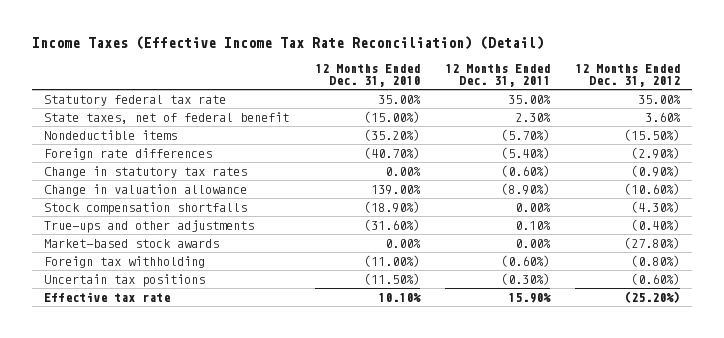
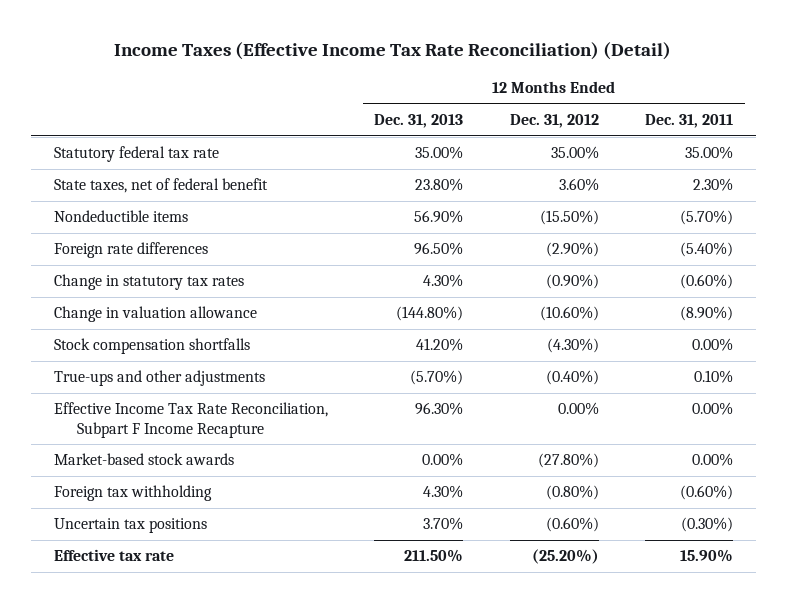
- | 12 Months Ended Dec. 31, 2010 | 12 Months Ended Dec. 31, 2011 | 12 Months Ended Dec. 31, 2012
+ | 12 Months Ended Dec. 31, 2013 | 12 Months Ended Dec. 31, 2012 | 12 Months Ended Dec. 31, 2011
+ Effective Income Tax Rate Reconciliation, Subpart F Income Recapture | 96.30% | 0.00% | 0.00%

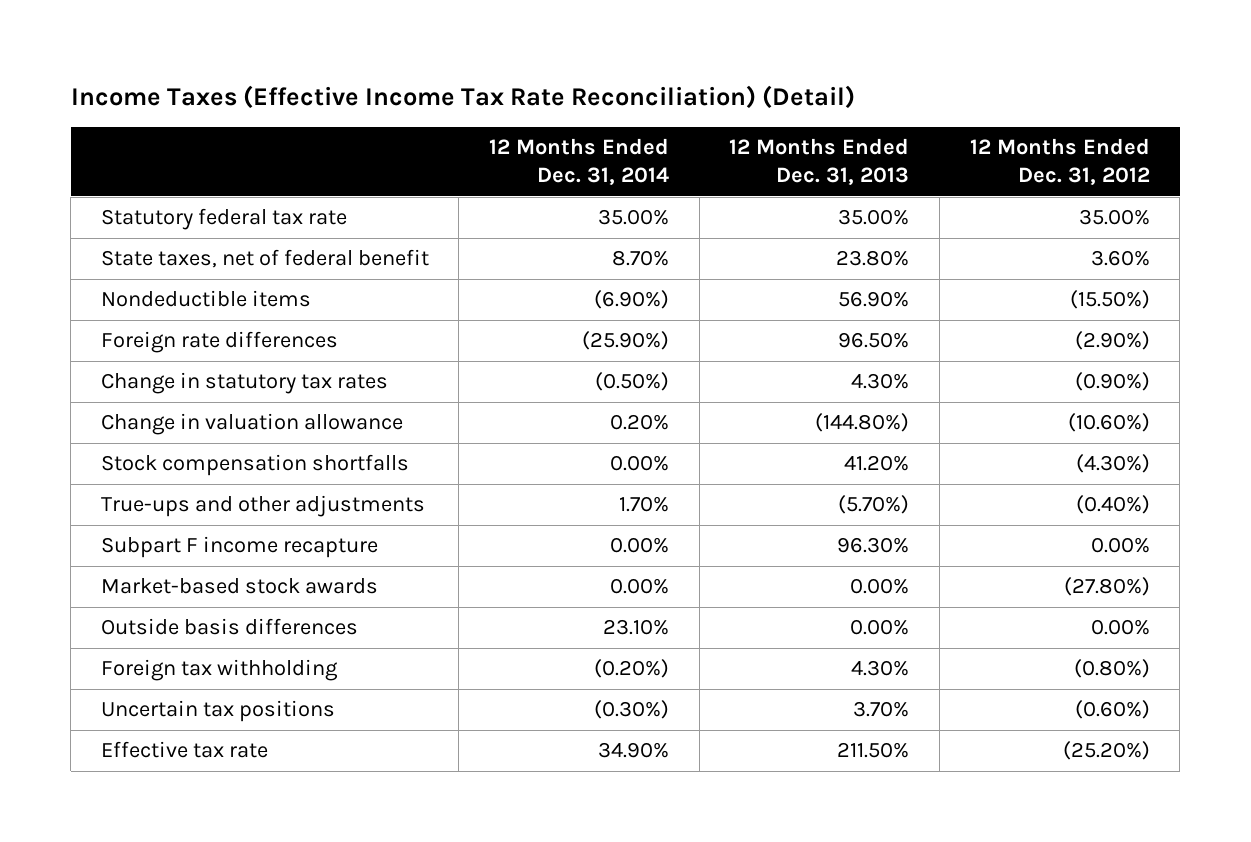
- | 12 Months Ended Dec. 31, 2013 | 12 Months Ended Dec. 31, 2012 | 12 Months Ended Dec. 31, 2011
+ | 12 Months Ended Dec. 31, 2014 | 12 Months Ended Dec. 31, 2013 | 12 Months Ended Dec. 31, 2012
- Effective Income Tax Rate Reconciliation, Subpart F Income Recapture | 96.30% | 0.00% | 0.00%
+ Subpart F income recapture | 0.00% | 96.30% | 0.00%
+ Outside basis differences | 23.10% | 0.00% | 0.00%

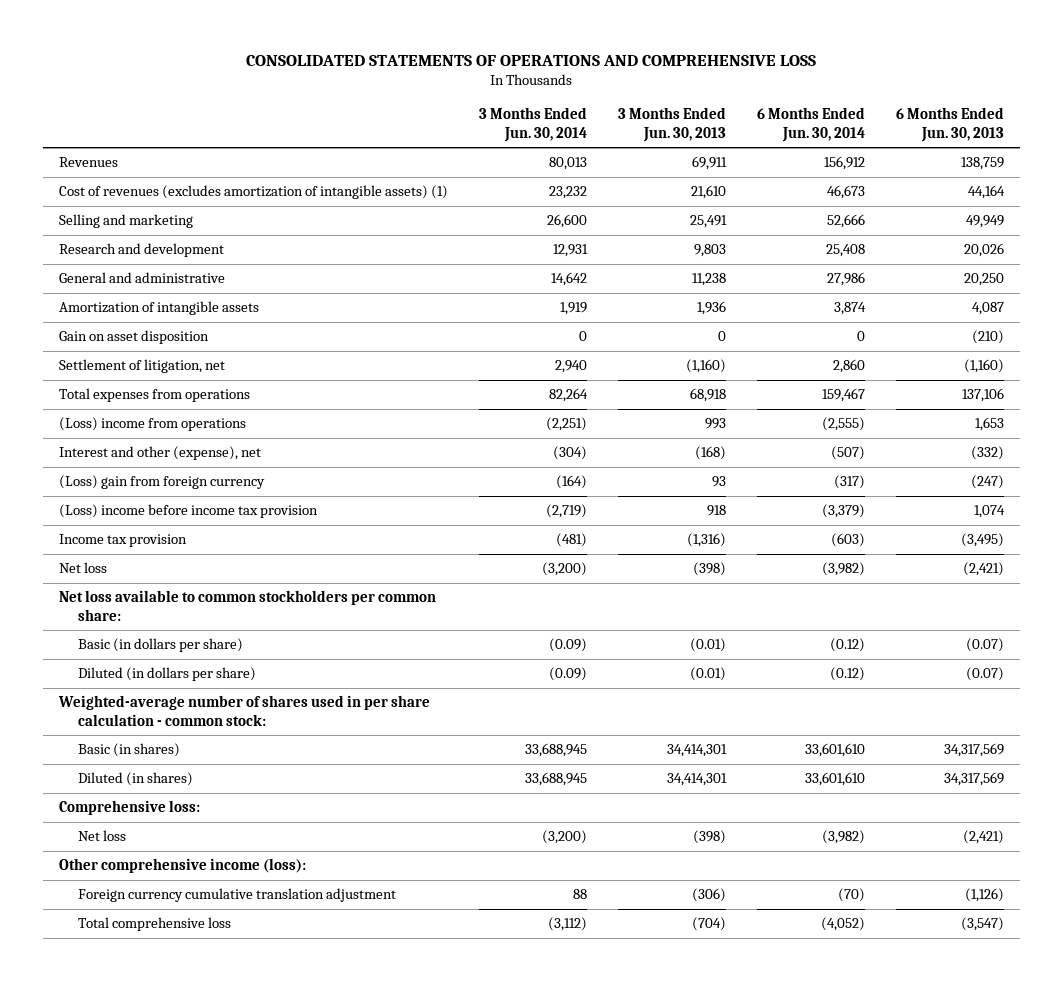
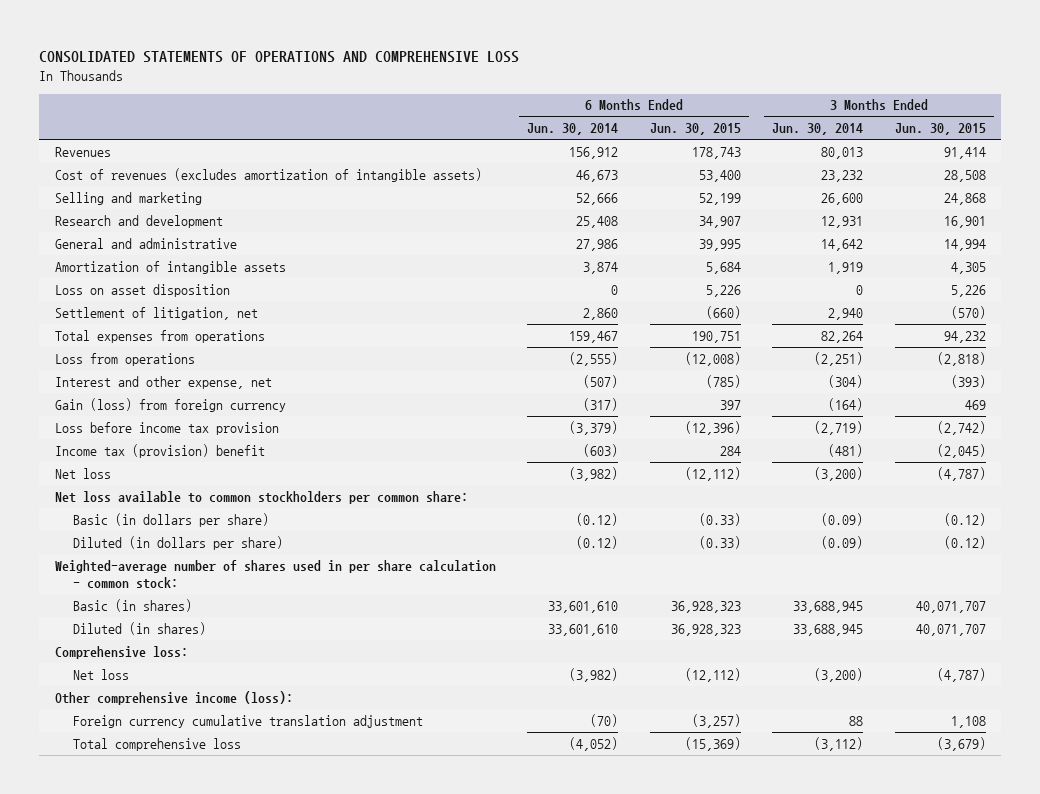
- | 3 Months Ended Jun. 30, 2014 | 3 Months Ended Jun. 30, 2013 | 6 Months Ended Jun. 30, 2014 | 6 Months Ended Jun. 30, 2013
+ | 6 Months Ended Jun. 30, 2014 | 6 Months Ended Jun. 30, 2015 | 3 Months Ended Jun. 30, 2014 | 3 Months Ended Jun. 30, 2015
- Cost of revenues (excludes amortization of intangible assets) (1) | 23,232 | 21,610 | 46,673 | 44,164
+ Cost of revenues (excludes amortization of intangible assets) | 46,673 | 53,400 | 23,232 | 28,508
- Gain on asset disposition | 0 | 0 | 0 | (210)
+ Loss on asset disposition | 0 | 5,226 | 0 | 5,226
- (Loss) income from operations | (2,251) | 993 | (2,555) | 1,653
- Interest and other (expense), net | (304) | (168) | (507) | (332)
- (Loss) gain from foreign currency | (164) | 93 | (317) | (247)
- (Loss) income before income tax provision | (2,719) | 918 | (3,379) | 1,074
- Income tax provision | (481) | (1,316) | (603) | (3,495)
+ Loss from operations | (2,555) | (12,008) | (2,251) | (2,818)
+ Interest and other expense, net | (507) | (785) | (304) | (393)
+ Gain (loss) from foreign currency | (317) | 397 | (164) | 469
+ Loss before income tax provision | (3,379) | (12,396) | (2,719) | (2,742)
+ Income tax (provision) benefit | (603) | 284 | (481) | (2,045)

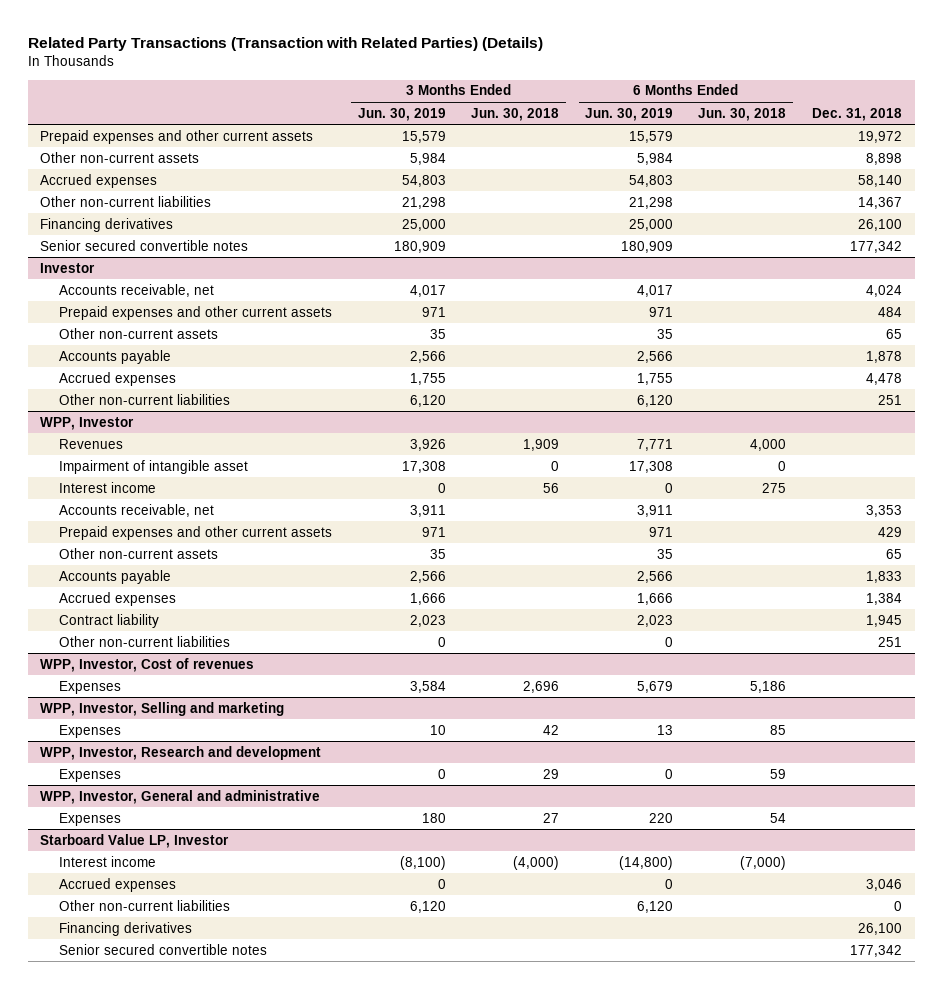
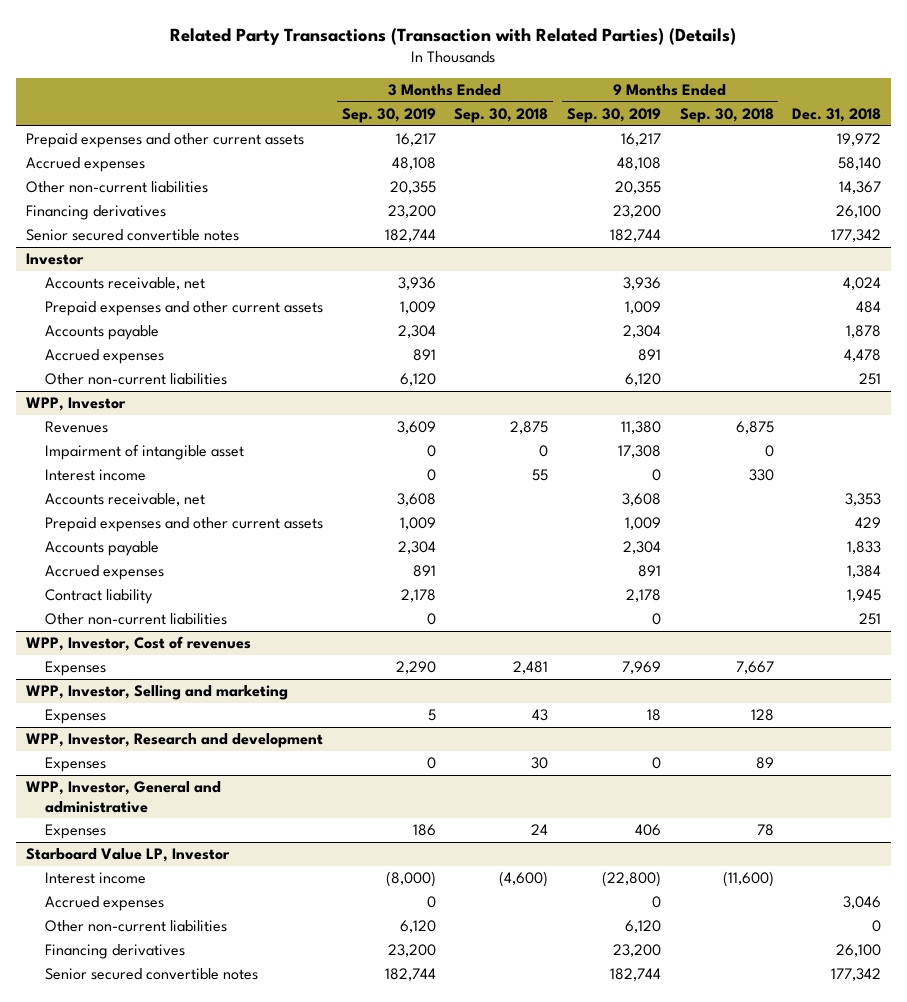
- | 3 Months Ended Jun. 30, 2019 | 3 Months Ended Jun. 30, 2018 | 6 Months Ended Jun. 30, 2019 | 6 Months Ended Jun. 30, 2018 | Dec. 31, 2018
+ | 3 Months Ended Sep. 30, 2019 | 3 Months Ended Sep. 30, 2018 | 9 Months Ended Sep. 30, 2019 | 9 Months Ended Sep. 30, 2018 | Dec. 31, 2018
- Other non-current assets | 5,984 | | 5,984 | | 8,898
@ Investor
- Other non-current assets | 35 | | 35 | | 65
@ WPP, Investor
- Other non-current assets | 35 | | 35 | | 65

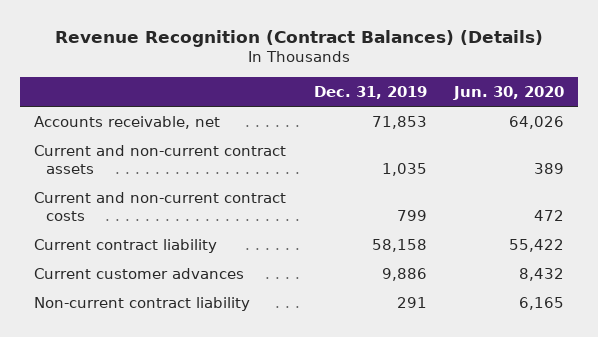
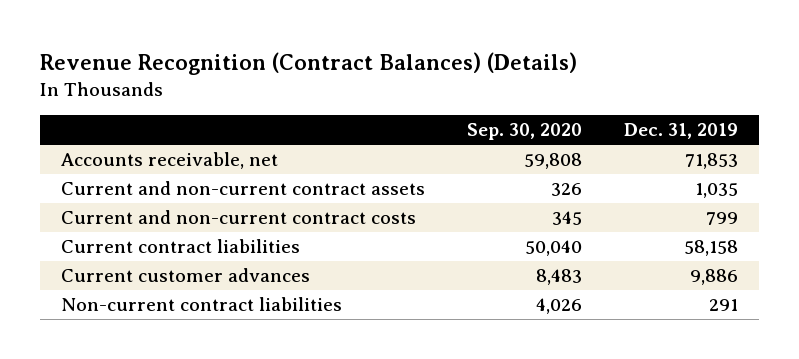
- | Dec. 31, 2019 | Jun. 30, 2020
+ | Sep. 30, 2020 | Dec. 31, 2019
- Current contract liability | 58,158 | 55,422
+ Current contract liabilities | 50,040 | 58,158
- Non-current contract liability | 291 | 6,165
+ Non-current contract liabilities | 4,026 | 291

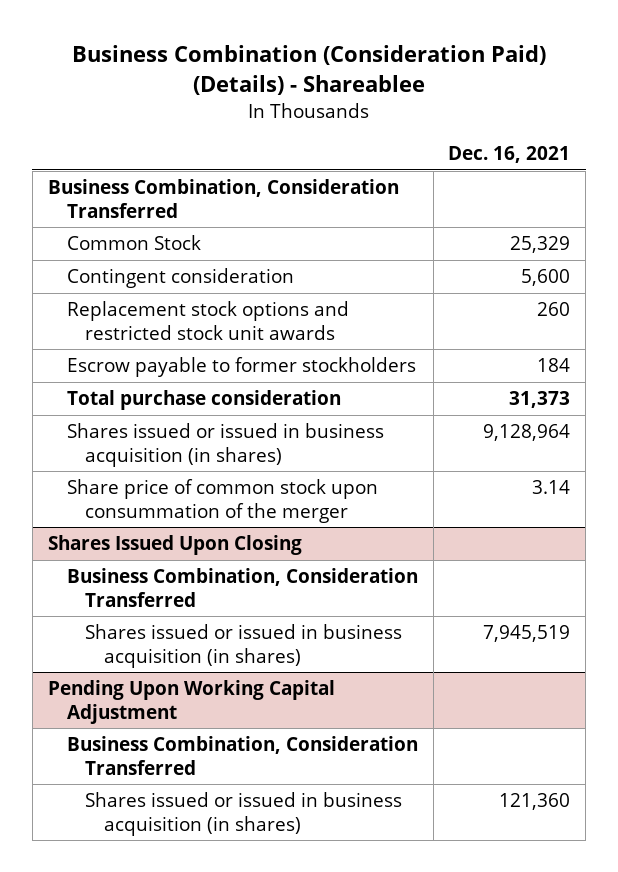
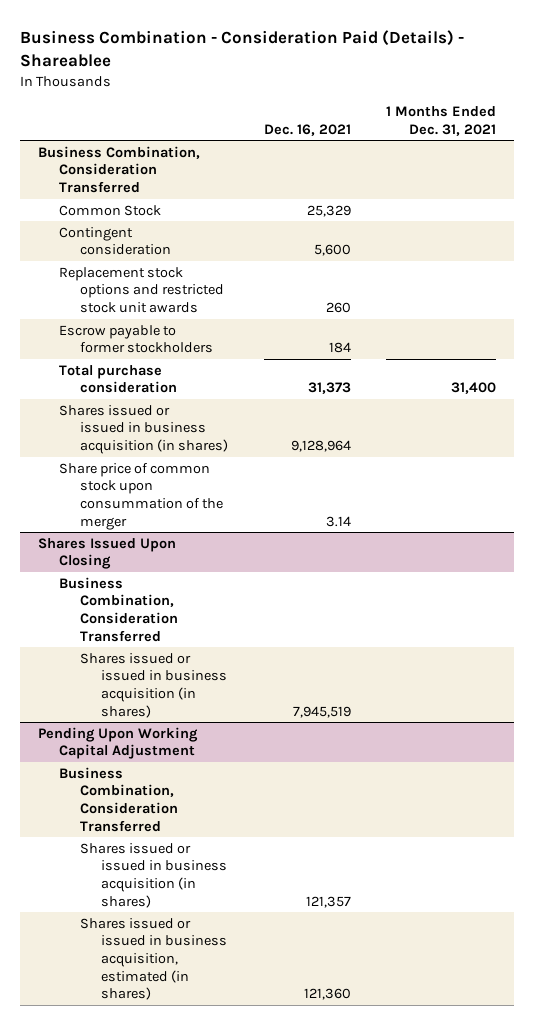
- Business Combination (Consideration Paid) (Details) - Shareablee
+ Business Combination - Consideration Paid (Details) - Shareablee
- | Dec. 16, 2021
+ | Dec. 16, 2021 | 1 Months Ended Dec. 31, 2021
@ Pending Upon Working Capital Adjustment
- Shares issued or issued in business acquisition (in shares) | 121,360
+ Shares issued or issued in business acquisition (in shares) | 121,357 |
+ Shares issued or issued in business acquisition, estimated (in shares) | 121,360 |

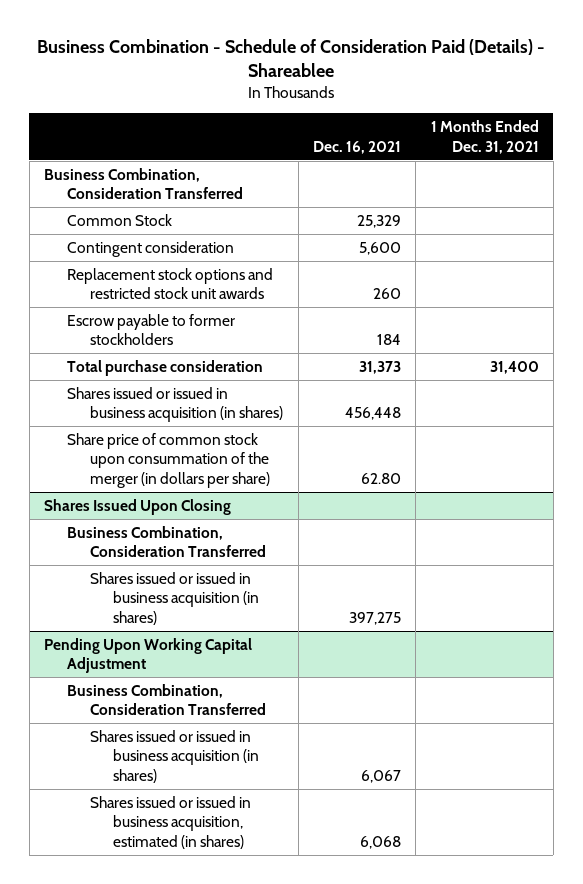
- Business Combination - Consideration Paid (Details) - Shareablee
+ Business Combination - Schedule of Consideration Paid (Details) - Shareablee
- Shares issued or issued in business acquisition (in shares) | 9,128,964 |
- Share price of common stock upon consummation of the merger | 3.14 |
+ Shares issued or issued in business acquisition (in shares) | 456,448 |
+ Share price of common stock upon consummation of the merger (in dollars per share) | 62.80 |
@ Shares Issued Upon Closing
- Shares issued or issued in business acquisition (in shares) | 7,945,519 |
+ Shares issued or issued in business acquisition (in shares) | 397,275 |
@ Pending Upon Working Capital Adjustment
- Shares issued or issued in business acquisition (in shares) | 121,357 |
- Shares issued or issued in business acquisition, estimated (in shares) | 121,360 |
+ Shares issued or issued in business acquisition (in shares) | 6,067 |
+ Shares issued or issued in business acquisition, estimated (in shares) | 6,068 |

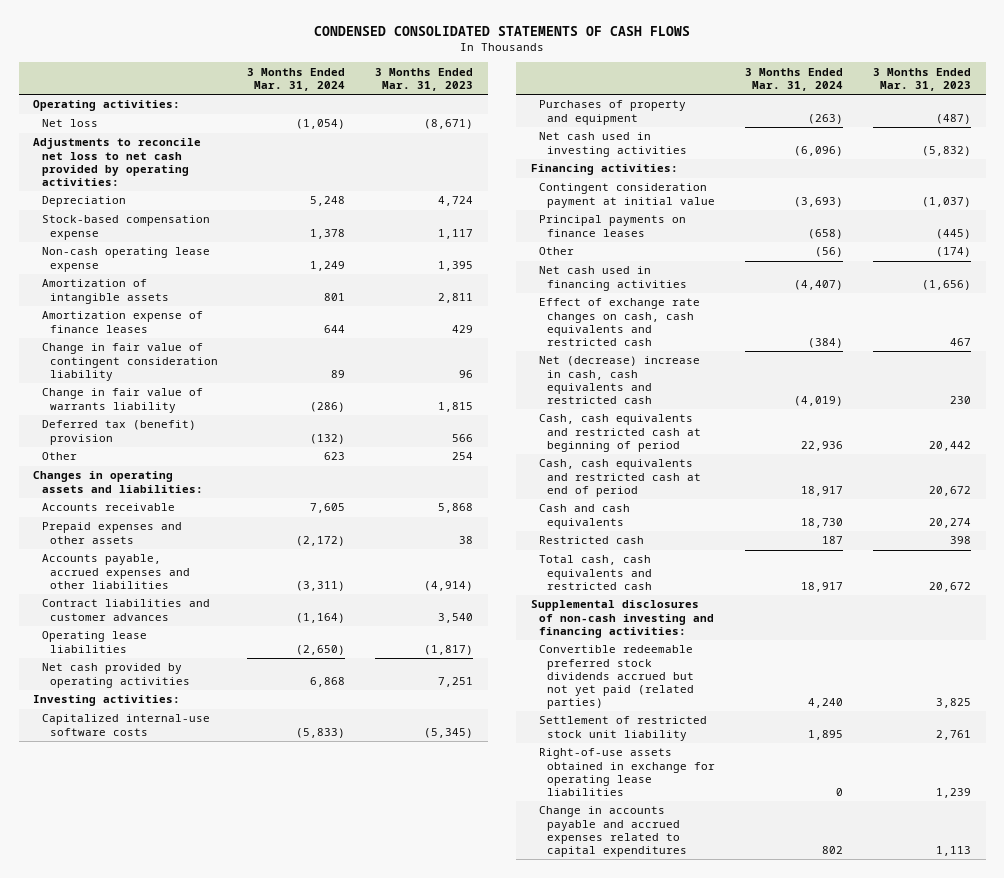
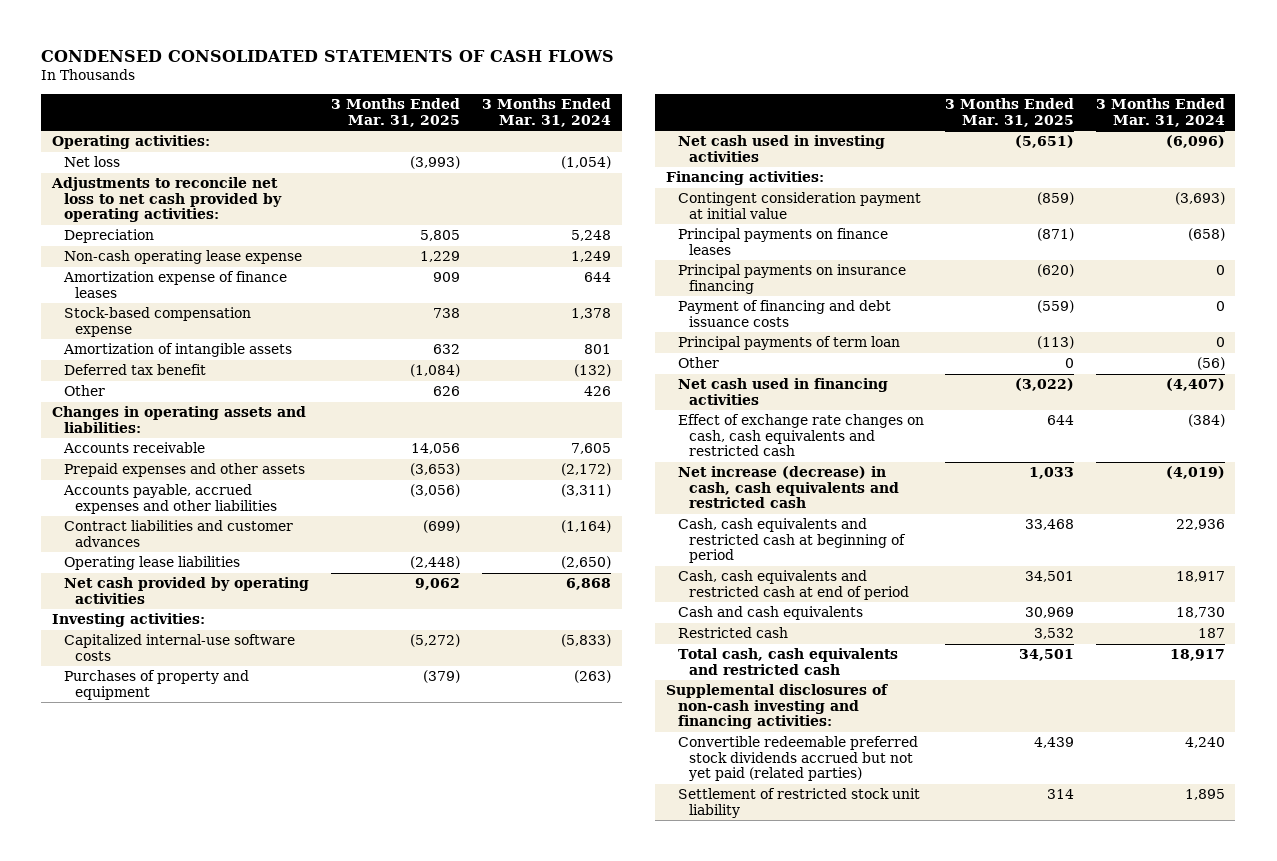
- | 3 Months Ended Mar. 31, 2024 | 3 Months Ended Mar. 31, 2023
+ | 3 Months Ended Mar. 31, 2025 | 3 Months Ended Mar. 31, 2024
- Change in fair value of contingent consideration liability | 89 | 96
- Change in fair value of warrants liability | (286) | 1,815
- Deferred tax (benefit) provision | (132) | 566
- Other | 623 | 254
moved down: Stock-based compensation expense | 738 | 1,378
moved down: Amortization of intangible assets | 632 | 801
+ Deferred tax benefit | (1,084) | (132)
+ Other | 626 | 426
+ Principal payments on insurance financing | (620) | 0
+ Payment of financing and debt issuance costs | (559) | 0
+ Principal payments of term loan | (113) | 0
- Net (decrease) increase in cash, cash equivalents and restricted cash | (4,019) | 230
+ Net increase (decrease) in cash, cash equivalents and restricted cash | 1,033 | (4,019)
- Right-of-use assets obtained in exchange for operating lease liabilities | 0 | 1,239
- Change in accounts payable and accrued expenses related to capital expenditures | 802 | 1,113

